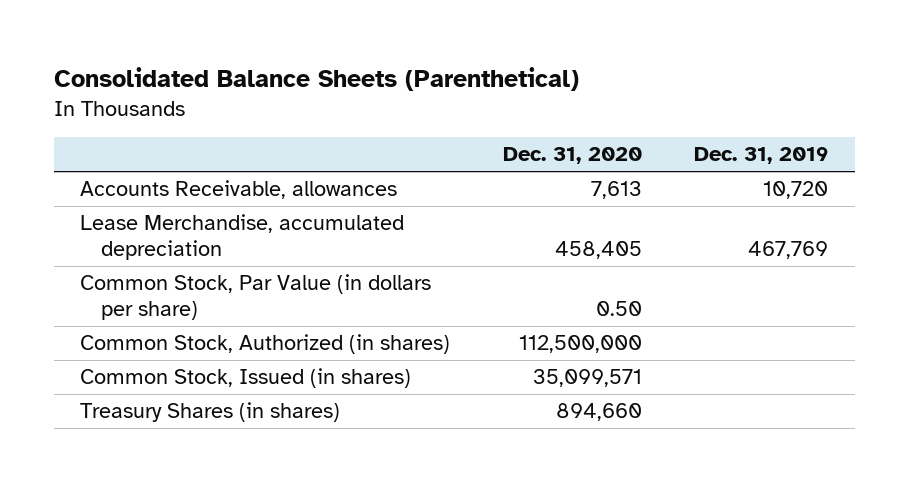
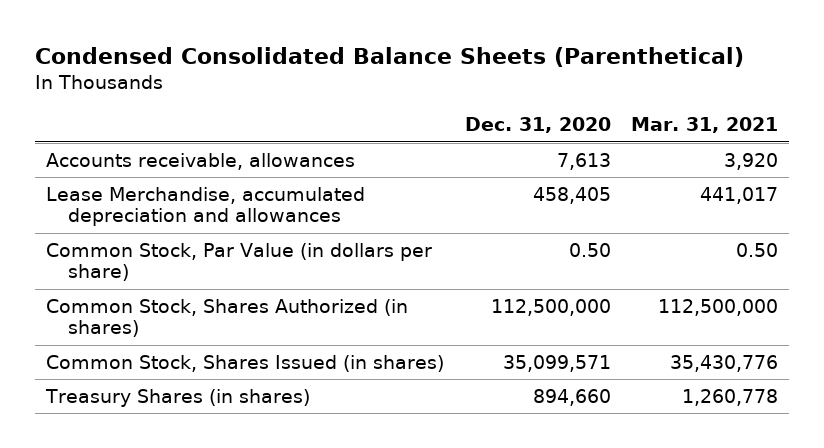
- Consolidated Balance Sheets (Parenthetical)
+ Condensed Consolidated Balance Sheets (Parenthetical)
- | Dec. 31, 2020 | Dec. 31, 2019
+ | Dec. 31, 2020 | Mar. 31, 2021
- Accounts Receivable, allowances | 7,613 | 10,720
- Lease Merchandise, accumulated depreciation | 458,405 | 467,769
+ Accounts receivable, allowances | 7,613 | 3,920
+ Lease Merchandise, accumulated depreciation and allowances | 458,405 | 441,017
- Common Stock, Authorized (in shares) | 112,500,000 |
- Common Stock, Issued (in shares) | 35,099,571 |
+ Common Stock, Shares Authorized (in shares) | 112,500,000 | 112,500,000
+ Common Stock, Shares Issued (in shares) | 35,099,571 | 35,430,776

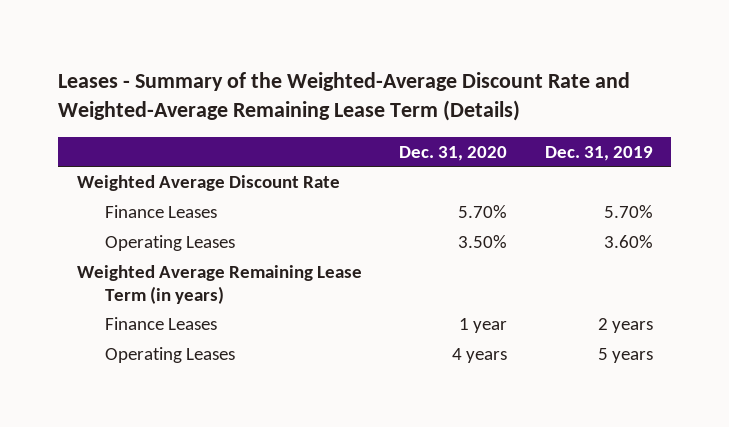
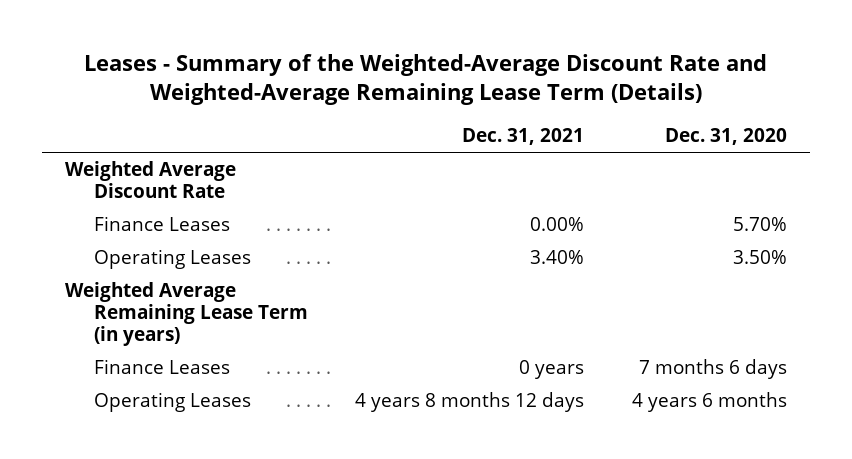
- | Dec. 31, 2020 | Dec. 31, 2019
+ | Dec. 31, 2021 | Dec. 31, 2020
- Finance Leases | 1 year | 2 years
- Operating Leases | 4 years | 5 years
+ Finance Leases | 0 years | 7 months 6 days
+ Operating Leases | 4 years 8 months 12 days | 4 years 6 months

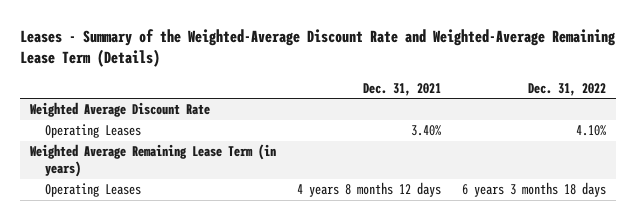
- | Dec. 31, 2021 | Dec. 31, 2020
+ | Dec. 31, 2021 | Dec. 31, 2022
- Finance Leases | 0.00% | 5.70%
- Finance Leases | 0 years | 7 months 6 days

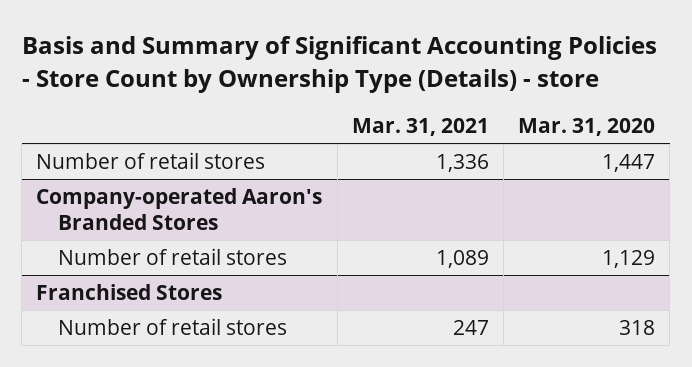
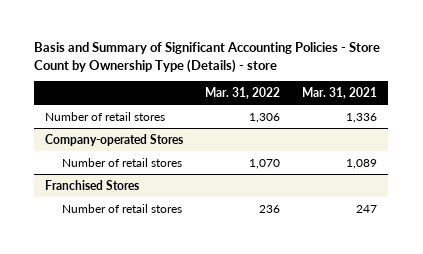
- | Mar. 31, 2021 | Mar. 31, 2020
+ | Mar. 31, 2022 | Mar. 31, 2021
- Company-operated Aaron's Branded Stores
+ Company-operated Stores

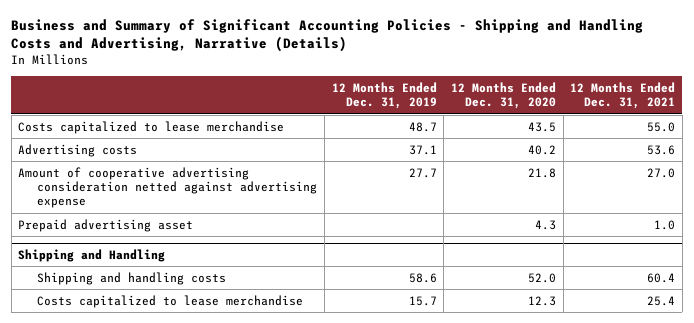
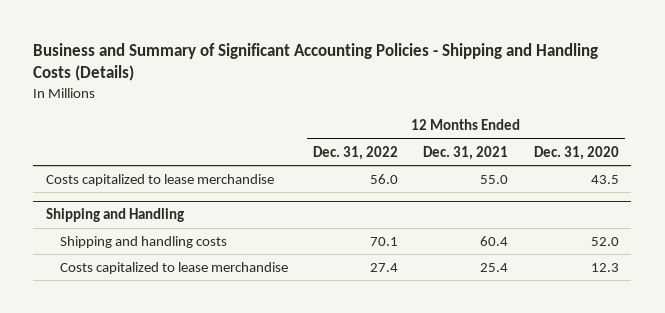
- Business and Summary of Significant Accounting Policies - Shipping and Handling Costs and Advertising, Narrative (Details)
+ Business and Summary of Significant Accounting Policies - Shipping and Handling Costs (Details)
- | 12 Months Ended Dec. 31, 2019 | 12 Months Ended Dec. 31, 2020 | 12 Months Ended Dec. 31, 2021
+ | 12 Months Ended Dec. 31, 2022 | 12 Months Ended Dec. 31, 2021 | 12 Months Ended Dec. 31, 2020
- Advertising costs | 37.1 | 40.2 | 53.6
- Amount of cooperative advertising consideration netted against advertising expense | 27.7 | 21.8 | 27.0
- Prepaid advertising asset | | 4.3 | 1.0

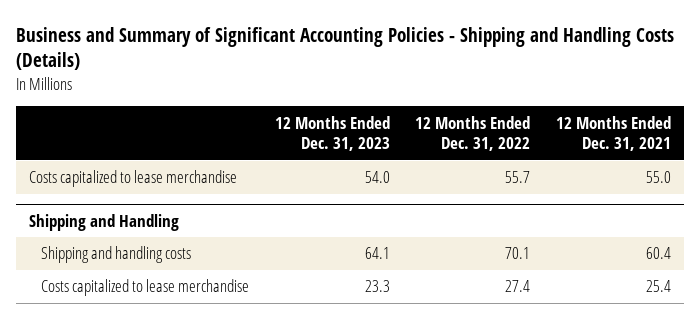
- | 12 Months Ended Dec. 31, 2022 | 12 Months Ended Dec. 31, 2021 | 12 Months Ended Dec. 31, 2020
+ | 12 Months Ended Dec. 31, 2023 | 12 Months Ended Dec. 31, 2022 | 12 Months Ended Dec. 31, 2021
- Costs capitalized to lease merchandise | 56.0 | 55.0 | 43.5
+ Costs capitalized to lease merchandise | 54.0 | 55.7 | 55.0

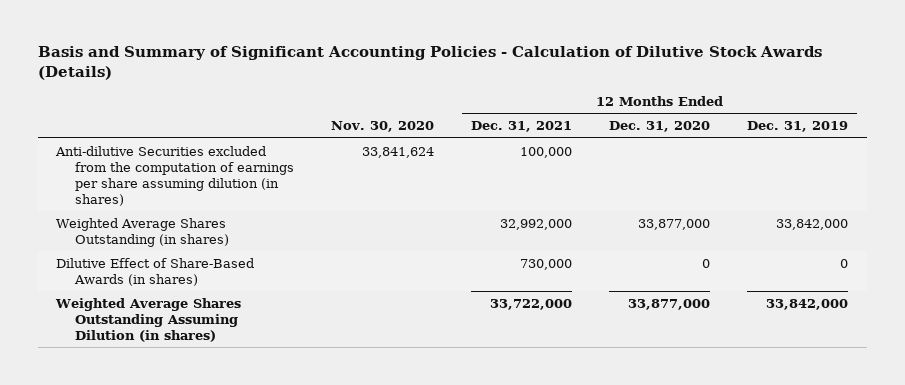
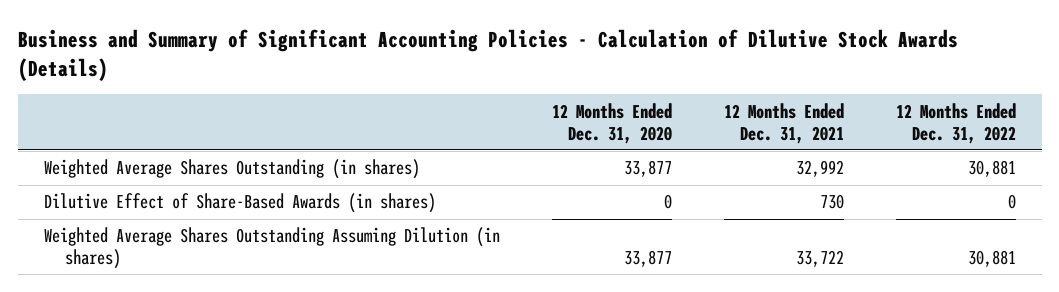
- Basis and Summary of Significant Accounting Policies - Calculation of Dilutive Stock Awards (Details)
+ Business and Summary of Significant Accounting Policies - Calculation of Dilutive Stock Awards (Details)
- | Nov. 30, 2020 | 12 Months Ended Dec. 31, 2021 | 12 Months Ended Dec. 31, 2020 | 12 Months Ended Dec. 31, 2019
+ | 12 Months Ended Dec. 31, 2020 | 12 Months Ended Dec. 31, 2021 | 12 Months Ended Dec. 31, 2022
- Anti-dilutive Securities excluded from the computation of earnings per share assuming dilution (in shares) | 33,841,624 | 100,000 | |
- Weighted Average Shares Outstanding (in shares) | | 32,992,000 | 33,877,000 | 33,842,000
- Dilutive Effect of Share-Based Awards (in shares) | | 730,000 | 0 | 0
- Weighted Average Shares Outstanding Assuming Dilution (in shares) | | 33,722,000 | 33,877,000 | 33,842,000
+ Weighted Average Shares Outstanding (in shares) | 33,877 | 32,992 | 30,881
+ Dilutive Effect of Share-Based Awards (in shares) | 0 | 730 | 0
+ Weighted Average Shares Outstanding Assuming Dilution (in shares) | 33,877 | 33,722 | 30,881

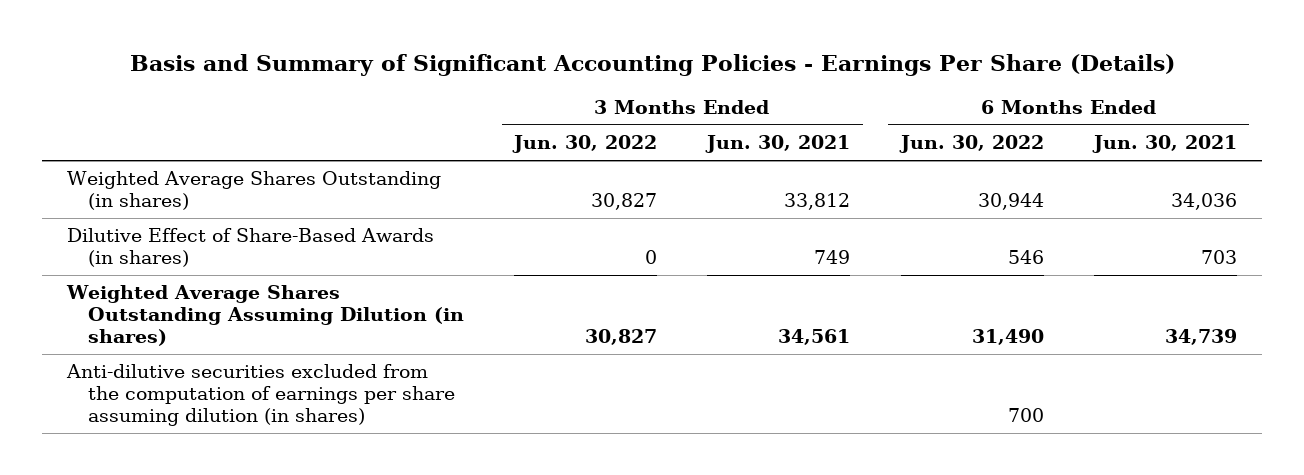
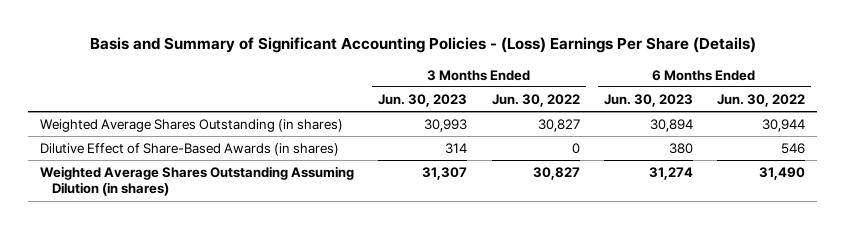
- Basis and Summary of Significant Accounting Policies - Earnings Per Share (Details)
+ Basis and Summary of Significant Accounting Policies - (Loss) Earnings Per Share (Details)
- | 3 Months Ended Jun. 30, 2022 | 3 Months Ended Jun. 30, 2021 | 6 Months Ended Jun. 30, 2022 | 6 Months Ended Jun. 30, 2021
+ | 3 Months Ended Jun. 30, 2023 | 3 Months Ended Jun. 30, 2022 | 6 Months Ended Jun. 30, 2023 | 6 Months Ended Jun. 30, 2022
- Anti-dilutive securities excluded from the computation of earnings per share assuming dilution (in shares) | | | 700 |

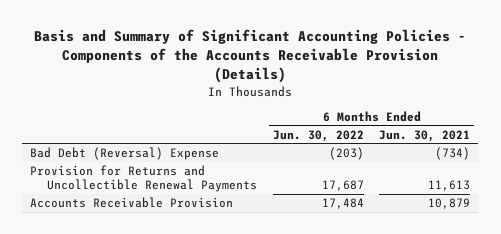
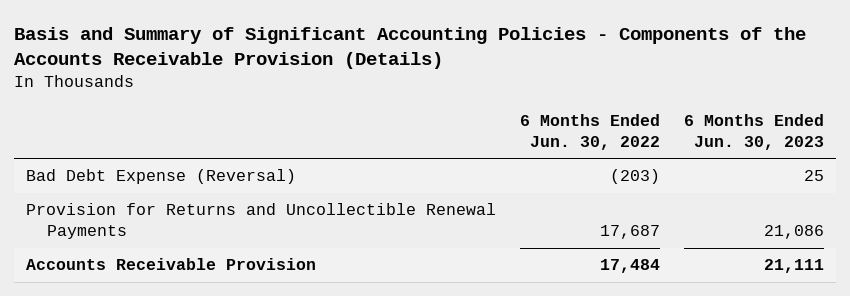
- | 6 Months Ended Jun. 30, 2022 | 6 Months Ended Jun. 30, 2021
+ | 6 Months Ended Jun. 30, 2022 | 6 Months Ended Jun. 30, 2023
- Bad Debt (Reversal) Expense | (203) | (734)
+ Bad Debt Expense (Reversal) | (203) | 25

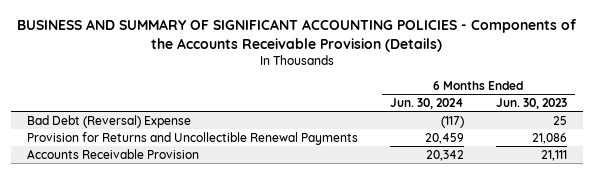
- Basis and Summary of Significant Accounting Policies - Components of the Accounts Receivable Provision (Details)
+ BUSINESS AND SUMMARY OF SIGNIFICANT ACCOUNTING POLICIES - Components of the Accounts Receivable Provision (Details)
- | 6 Months Ended Jun. 30, 2022 | 6 Months Ended Jun. 30, 2023
+ | 6 Months Ended Jun. 30, 2024 | 6 Months Ended Jun. 30, 2023
- Bad Debt Expense (Reversal) | (203) | 25
+ Bad Debt (Reversal) Expense | (117) | 25

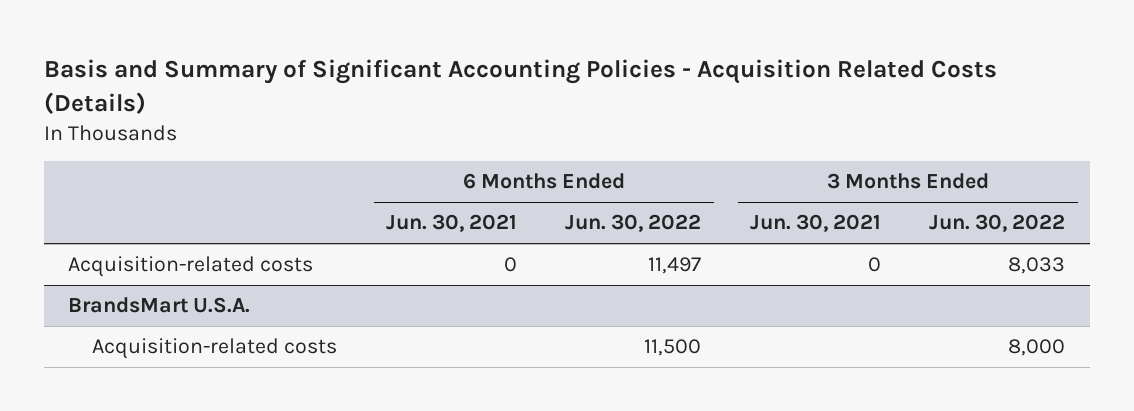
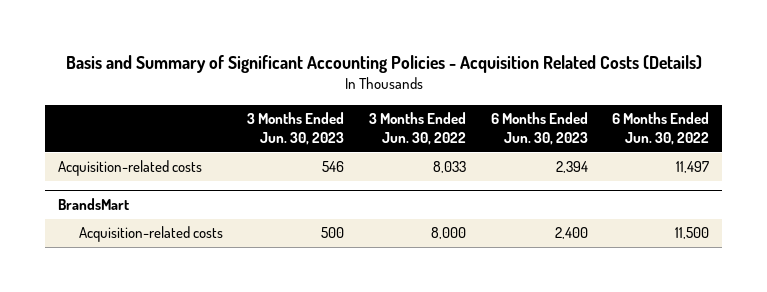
- | 6 Months Ended Jun. 30, 2021 | 6 Months Ended Jun. 30, 2022 | 3 Months Ended Jun. 30, 2021 | 3 Months Ended Jun. 30, 2022
+ | 3 Months Ended Jun. 30, 2023 | 3 Months Ended Jun. 30, 2022 | 6 Months Ended Jun. 30, 2023 | 6 Months Ended Jun. 30, 2022
- BrandsMart U.S.A.
+ BrandsMart

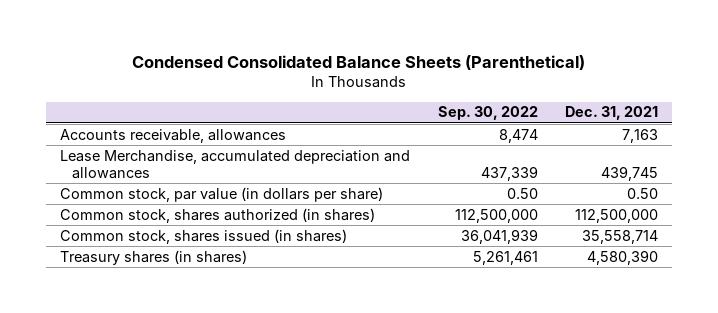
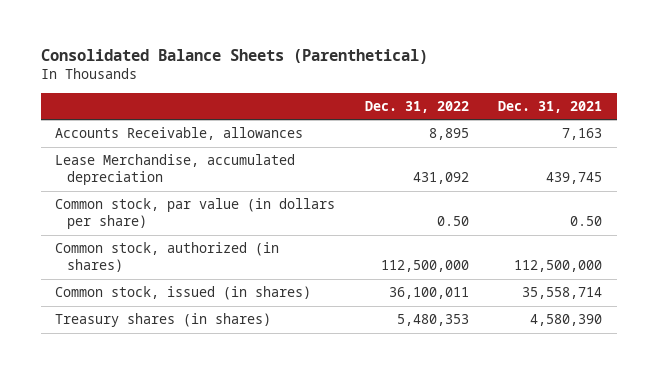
- Condensed Consolidated Balance Sheets (Parenthetical)
+ Consolidated Balance Sheets (Parenthetical)
- | Sep. 30, 2022 | Dec. 31, 2021
+ | Dec. 31, 2022 | Dec. 31, 2021
- Accounts receivable, allowances | 8,474 | 7,163
- Lease Merchandise, accumulated depreciation and allowances | 437,339 | 439,745
+ Accounts Receivable, allowances | 8,895 | 7,163
+ Lease Merchandise, accumulated depreciation | 431,092 | 439,745
- Common stock, shares authorized (in shares) | 112,500,000 | 112,500,000
- Common stock, shares issued (in shares) | 36,041,939 | 35,558,714
+ Common stock, authorized (in shares) | 112,500,000 | 112,500,000
+ Common stock, issued (in shares) | 36,100,011 | 35,558,714

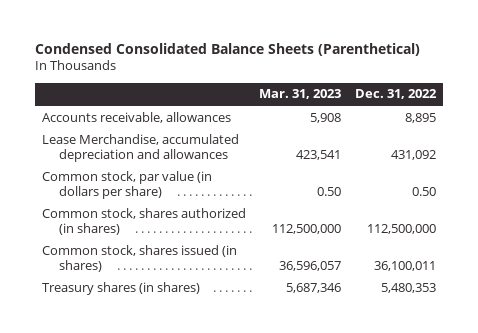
- Consolidated Balance Sheets (Parenthetical)
+ Condensed Consolidated Balance Sheets (Parenthetical)
- | Dec. 31, 2022 | Dec. 31, 2021
+ | Mar. 31, 2023 | Dec. 31, 2022
- Accounts Receivable, allowances | 8,895 | 7,163
- Lease Merchandise, accumulated depreciation | 431,092 | 439,745
+ Accounts receivable, allowances | 5,908 | 8,895
+ Lease Merchandise, accumulated depreciation and allowances | 423,541 | 431,092
- Common stock, authorized (in shares) | 112,500,000 | 112,500,000
- Common stock, issued (in shares) | 36,100,011 | 35,558,714
+ Common stock, shares authorized (in shares) | 112,500,000 | 112,500,000
+ Common stock, shares issued (in shares) | 36,596,057 | 36,100,011

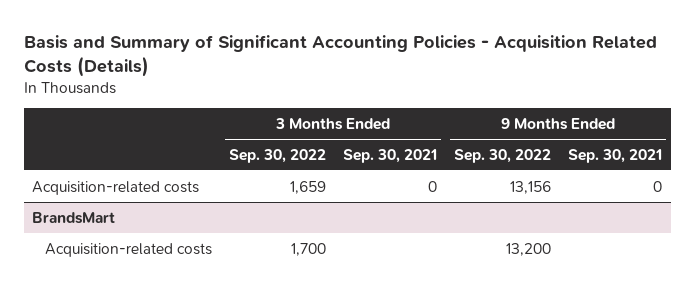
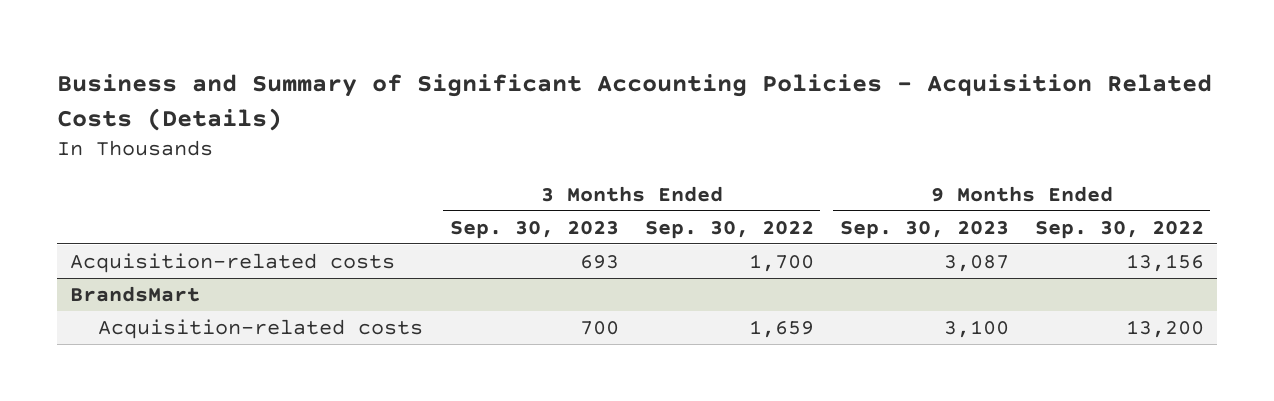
- Basis and Summary of Significant Accounting Policies - Acquisition Related Costs (Details)
+ Business and Summary of Significant Accounting Policies - Acquisition Related Costs (Details)
- | 3 Months Ended Sep. 30, 2022 | 3 Months Ended Sep. 30, 2021 | 9 Months Ended Sep. 30, 2022 | 9 Months Ended Sep. 30, 2021
+ | 3 Months Ended Sep. 30, 2023 | 3 Months Ended Sep. 30, 2022 | 9 Months Ended Sep. 30, 2023 | 9 Months Ended Sep. 30, 2022
- Acquisition-related costs | 1,659 | 0 | 13,156 | 0
+ Acquisition-related costs | 693 | 1,700 | 3,087 | 13,156
@ BrandsMart
- Acquisition-related costs | 1,700 | | 13,200 |
+ Acquisition-related costs | 700 | 1,659 | 3,100 | 13,200

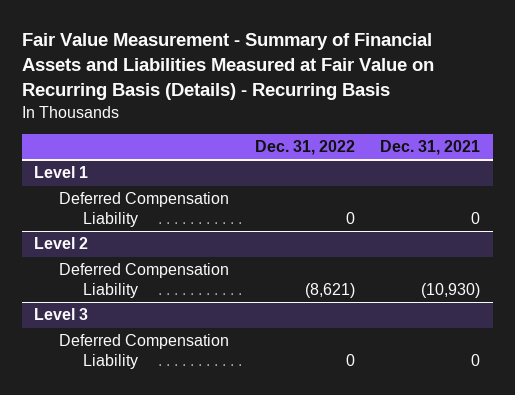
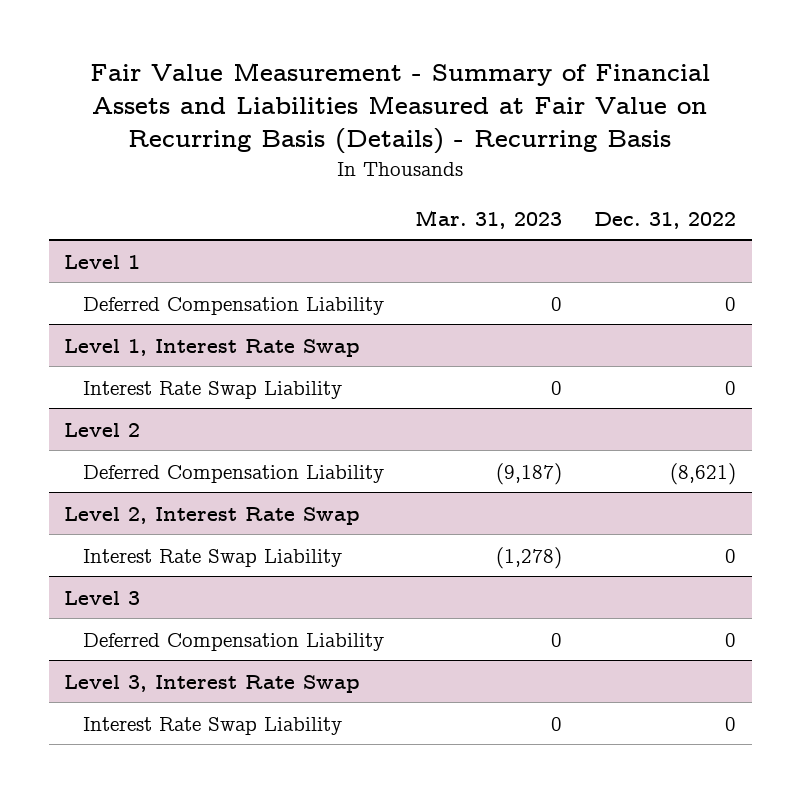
- | Dec. 31, 2022 | Dec. 31, 2021
+ | Mar. 31, 2023 | Dec. 31, 2022
+ Level 1, Interest Rate Swap
+ Interest Rate Swap Liability | 0 | 0
+ Level 2, Interest Rate Swap
+ Interest Rate Swap Liability | (1,278) | 0
+ Level 3, Interest Rate Swap
+ Interest Rate Swap Liability | 0 | 0

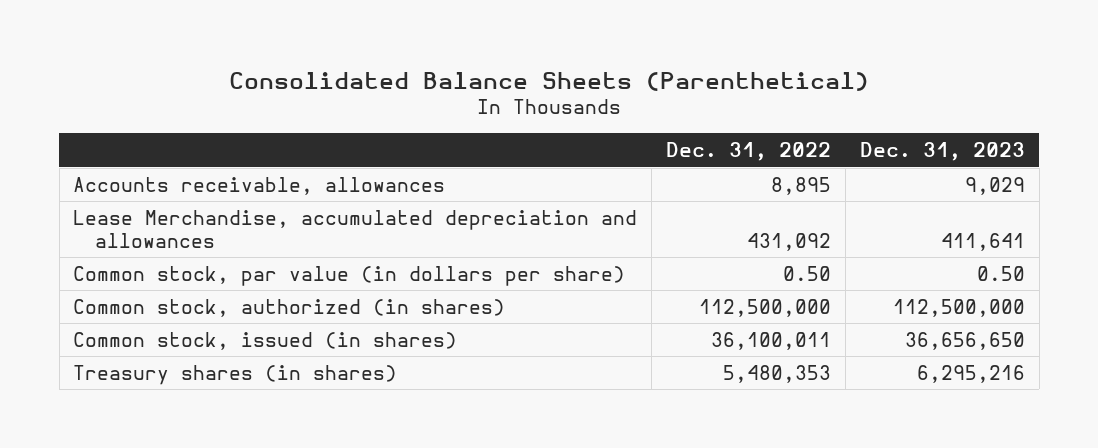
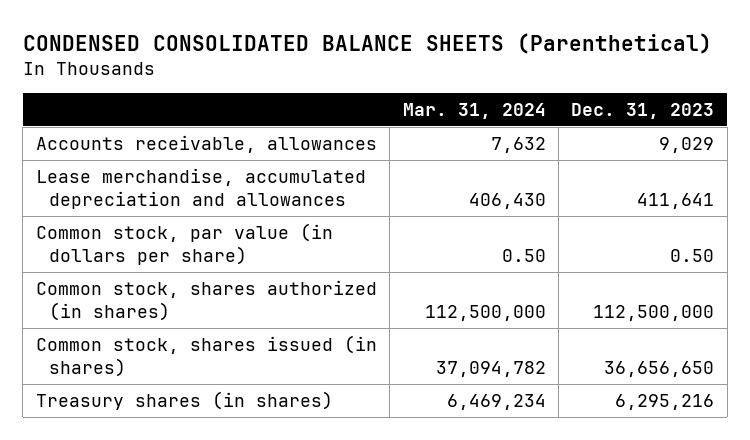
- Consolidated Balance Sheets (Parenthetical)
+ CONDENSED CONSOLIDATED BALANCE SHEETS (Parenthetical)
- | Dec. 31, 2022 | Dec. 31, 2023
+ | Mar. 31, 2024 | Dec. 31, 2023
- Lease Merchandise, accumulated depreciation and allowances | 431,092 | 411,641
+ Lease merchandise, accumulated depreciation and allowances | 406,430 | 411,641
- Common stock, authorized (in shares) | 112,500,000 | 112,500,000
- Common stock, issued (in shares) | 36,100,011 | 36,656,650
+ Common stock, shares authorized (in shares) | 112,500,000 | 112,500,000
+ Common stock, shares issued (in shares) | 37,094,782 | 36,656,650

